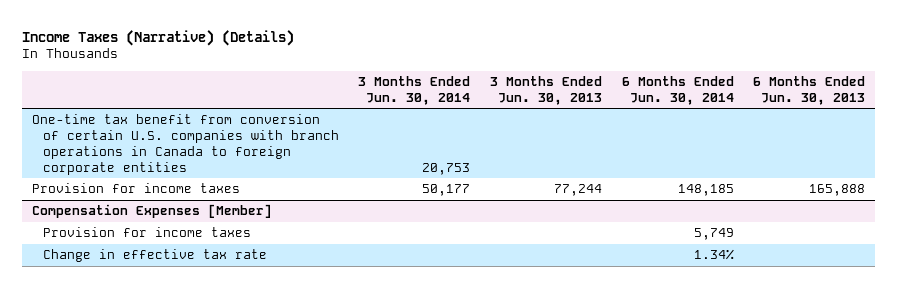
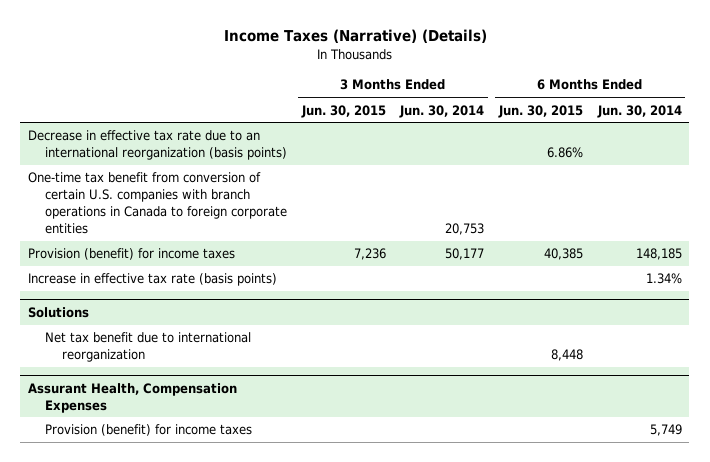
- | 3 Months Ended Jun. 30, 2014 | 3 Months Ended Jun. 30, 2013 | 6 Months Ended Jun. 30, 2014 | 6 Months Ended Jun. 30, 2013
+ | 3 Months Ended Jun. 30, 2015 | 3 Months Ended Jun. 30, 2014 | 6 Months Ended Jun. 30, 2015 | 6 Months Ended Jun. 30, 2014
+ Decrease in effective tax rate due to an international reorganization (basis points) | | | 6.86% |
- Provision for income taxes | 50,177 | 77,244 | 148,185 | 165,888
- Compensation Expenses [Member]
- Provision for income taxes | | | 5,749 |
- Change in effective tax rate | | | 1.34% |
+ Provision (benefit) for income taxes | 7,236 | 50,177 | 40,385 | 148,185
+ Increase in effective tax rate (basis points) | | | | 1.34%
+ Solutions
+ Net tax benefit due to international reorganization | | | 8,448 |
+ Assurant Health, Compensation Expenses
+ Provision (benefit) for income taxes | | | | 5,749

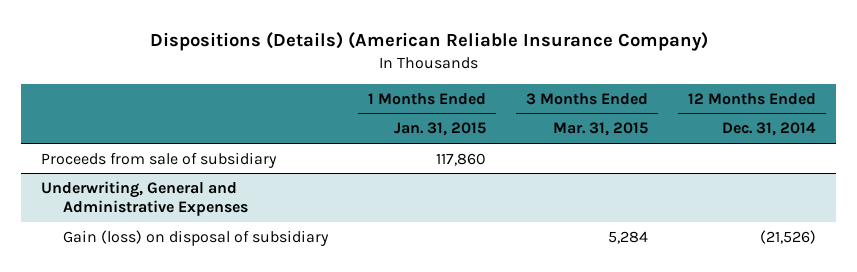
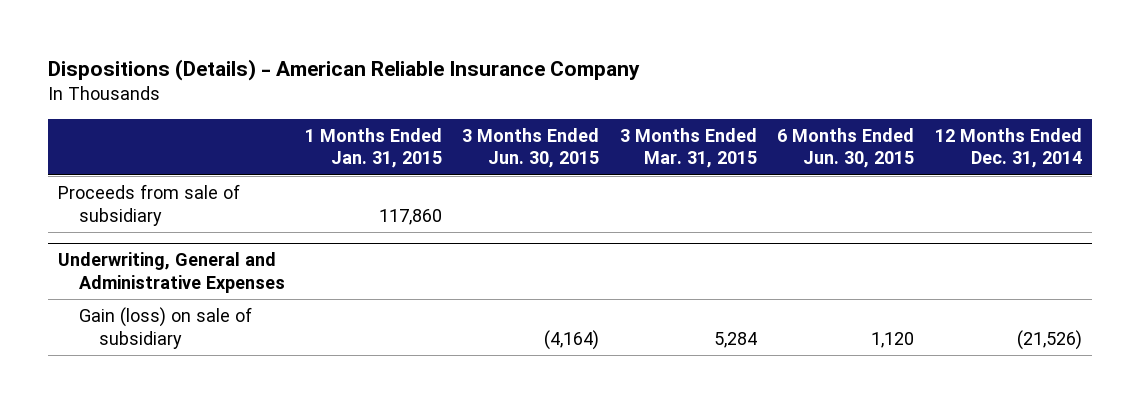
- Dispositions (Details) (American Reliable Insurance Company)
+ Dispositions (Details) - American Reliable Insurance Company
- | 1 Months Ended Jan. 31, 2015 | 3 Months Ended Mar. 31, 2015 | 12 Months Ended Dec. 31, 2014
+ | 1 Months Ended Jan. 31, 2015 | 3 Months Ended Jun. 30, 2015 | 3 Months Ended Mar. 31, 2015 | 6 Months Ended Jun. 30, 2015 | 12 Months Ended Dec. 31, 2014
@ Underwriting, General and Administrative Expenses
- Gain (loss) on disposal of subsidiary | | 5,284 | (21,526)
+ Gain (loss) on sale of subsidiary | | (4,164) | 5,284 | 1,120 | (21,526)

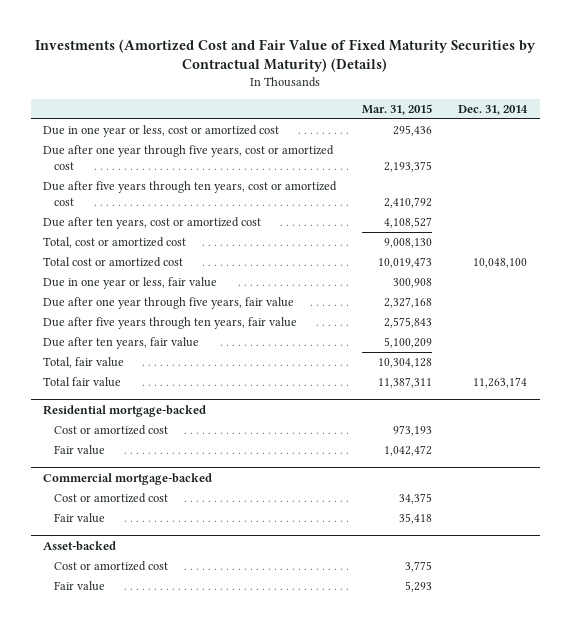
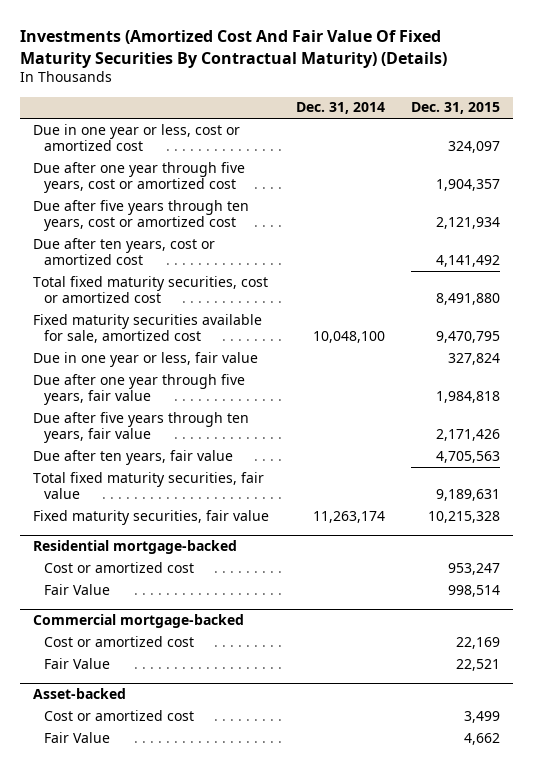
- Investments (Amortized Cost and Fair Value of Fixed Maturity Securities by Contractual Maturity) (Details)
+ Investments (Amortized Cost And Fair Value Of Fixed Maturity Securities By Contractual Maturity) (Details)
- | Mar. 31, 2015 | Dec. 31, 2014
+ | Dec. 31, 2014 | Dec. 31, 2015
- Total, cost or amortized cost | 9,008,130 |
- Total cost or amortized cost | 10,019,473 | 10,048,100
+ Total fixed maturity securities, cost or amortized cost | | 8,491,880
+ Fixed maturity securities available for sale, amortized cost | 10,048,100 | 9,470,795
- Total, fair value | 10,304,128 |
- Total fair value | 11,387,311 | 11,263,174
+ Total fixed maturity securities, fair value | | 9,189,631
+ Fixed maturity securities, fair value | 11,263,174 | 10,215,328
@ Residential mortgage-backed
- Fair value | 1,042,472 |
+ Fair Value | | 998,514
@ Commercial mortgage-backed
- Fair value | 35,418 |
+ Fair Value | | 22,521
@ Asset-backed
- Fair value | 5,293 |
+ Fair Value | | 4,662

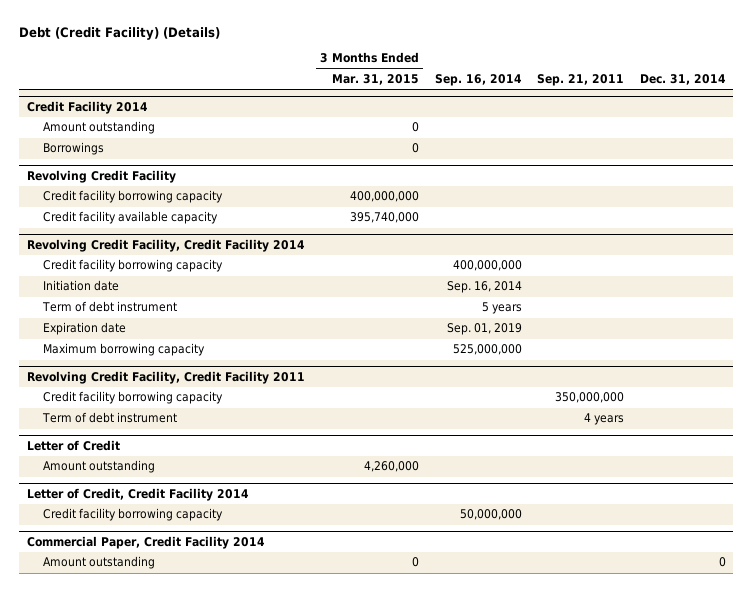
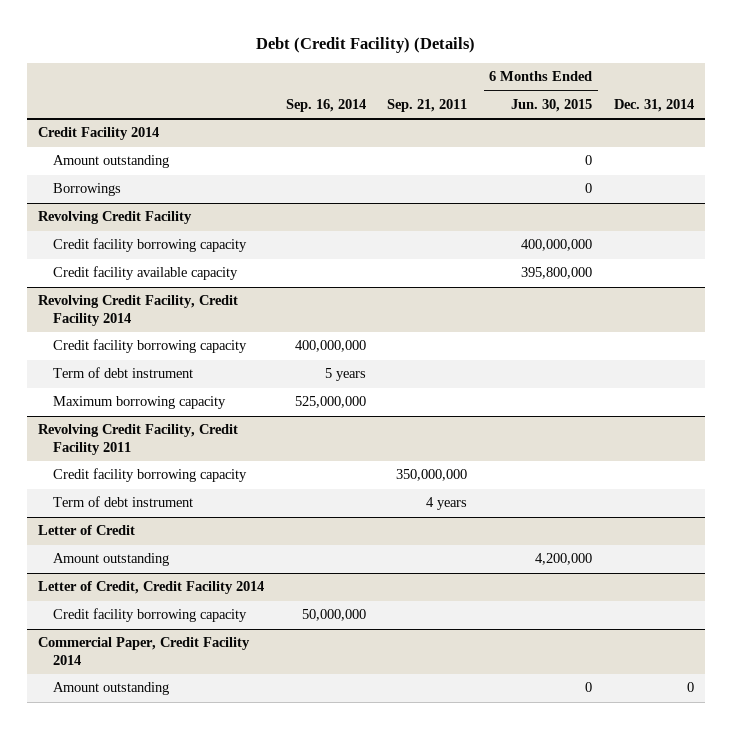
- | 3 Months Ended Mar. 31, 2015 | Sep. 16, 2014 | Sep. 21, 2011 | Dec. 31, 2014
+ | Sep. 16, 2014 | Sep. 21, 2011 | 6 Months Ended Jun. 30, 2015 | Dec. 31, 2014
@ Revolving Credit Facility, Credit Facility 2014
- Initiation date | | Sep. 16, 2014 | |
- Expiration date | | Sep. 01, 2019 | |

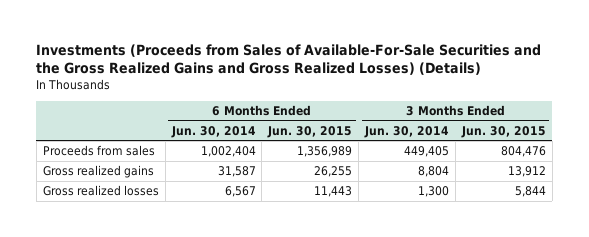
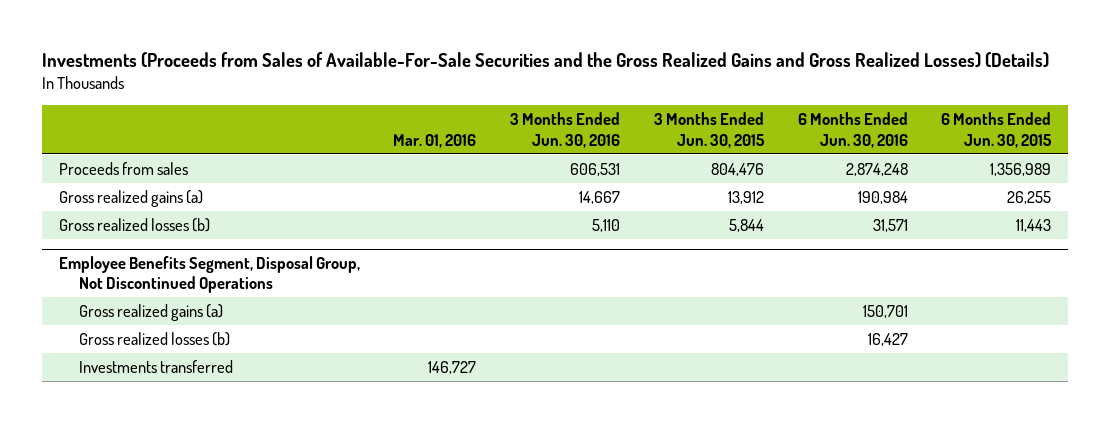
- | 6 Months Ended Jun. 30, 2014 | 6 Months Ended Jun. 30, 2015 | 3 Months Ended Jun. 30, 2014 | 3 Months Ended Jun. 30, 2015
+ | Mar. 01, 2016 | 3 Months Ended Jun. 30, 2016 | 3 Months Ended Jun. 30, 2015 | 6 Months Ended Jun. 30, 2016 | 6 Months Ended Jun. 30, 2015
- Gross realized gains | 31,587 | 26,255 | 8,804 | 13,912
- Gross realized losses | 6,567 | 11,443 | 1,300 | 5,844
+ Gross realized gains (a) | | 14,667 | 13,912 | 190,984 | 26,255
+ Gross realized losses (b) | | 5,110 | 5,844 | 31,571 | 11,443
+ Employee Benefits Segment, Disposal Group, Not Discontinued Operations
+ Gross realized gains (a) | | | | 150,701 |
+ Gross realized losses (b) | | | | 16,427 |
+ Investments transferred | 146,727 | | | |

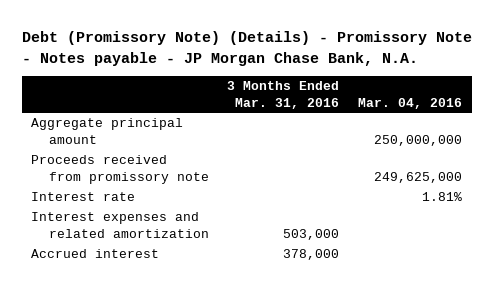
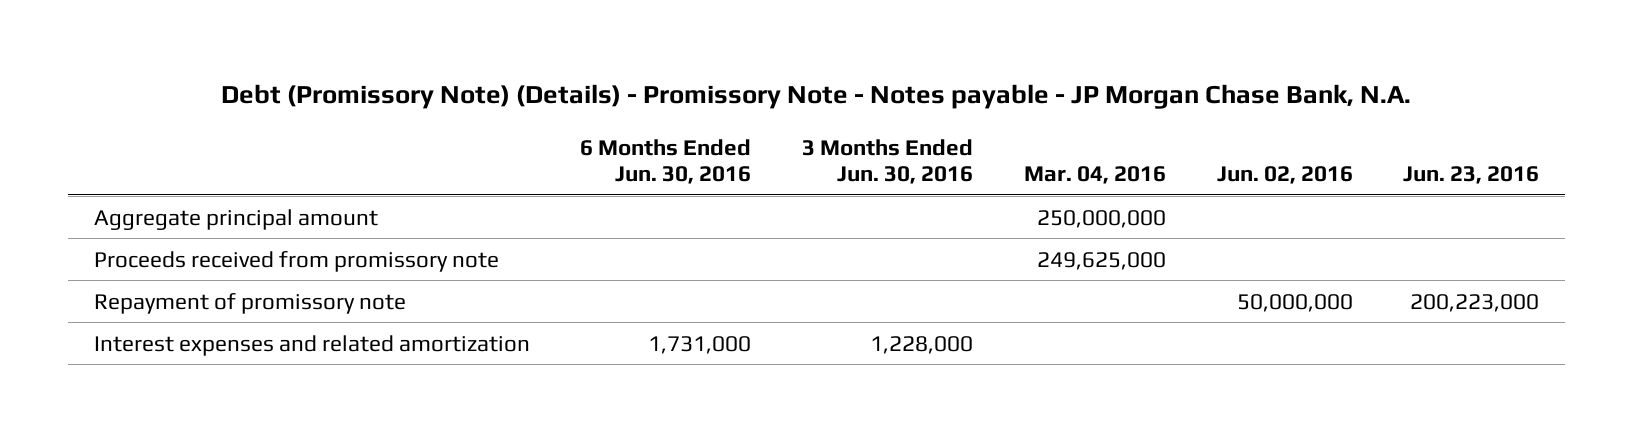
- | 3 Months Ended Mar. 31, 2016 | Mar. 04, 2016
+ | 6 Months Ended Jun. 30, 2016 | 3 Months Ended Jun. 30, 2016 | Mar. 04, 2016 | Jun. 02, 2016 | Jun. 23, 2016
- Interest rate | | 1.81%
+ Repayment of promissory note | | | | 50,000,000 | 200,223,000
- Accrued interest | 378,000 |

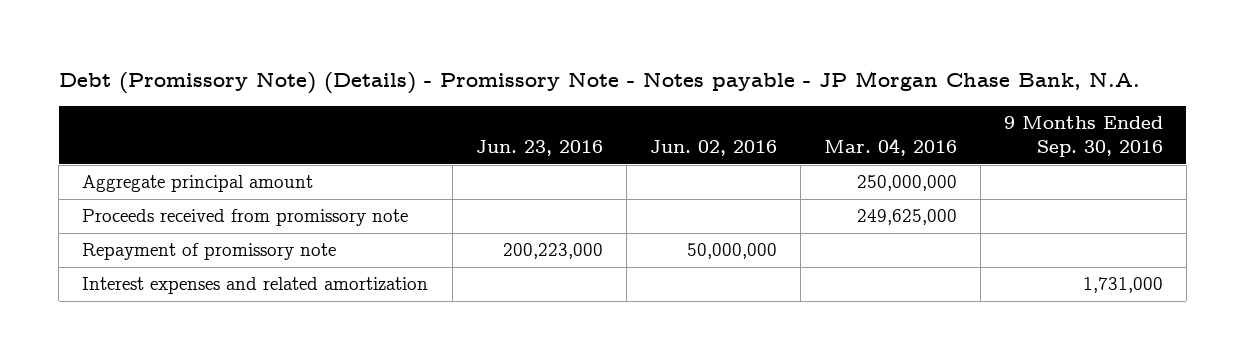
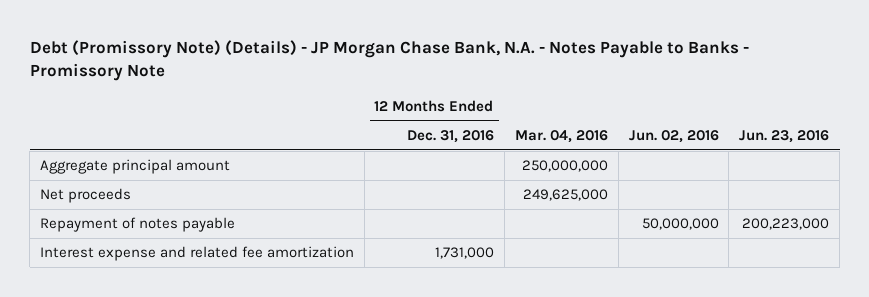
- Debt (Promissory Note) (Details) - Promissory Note - Notes payable - JP Morgan Chase Bank, N.A.
+ Debt (Promissory Note) (Details) - JP Morgan Chase Bank, N.A. - Notes Payable to Banks - Promissory Note
- | Jun. 23, 2016 | Jun. 02, 2016 | Mar. 04, 2016 | 9 Months Ended Sep. 30, 2016
+ | 12 Months Ended Dec. 31, 2016 | Mar. 04, 2016 | Jun. 02, 2016 | Jun. 23, 2016
- Proceeds received from promissory note | | | 249,625,000 |
- Repayment of promissory note | 200,223,000 | 50,000,000 | |
- Interest expenses and related amortization | | | | 1,731,000
+ Net proceeds | | 249,625,000 | |
+ Repayment of notes payable | | | 50,000,000 | 200,223,000
+ Interest expense and related fee amortization | 1,731,000 | | |

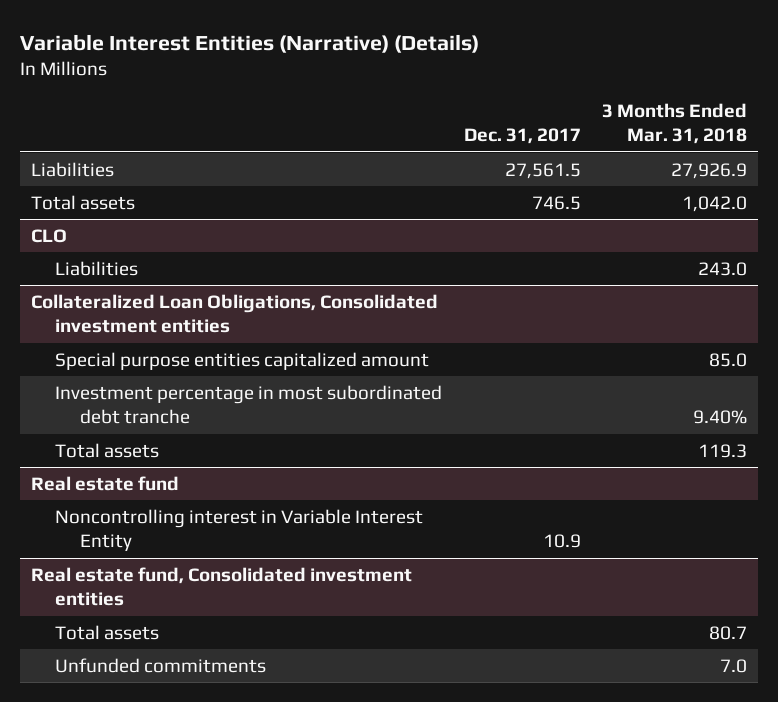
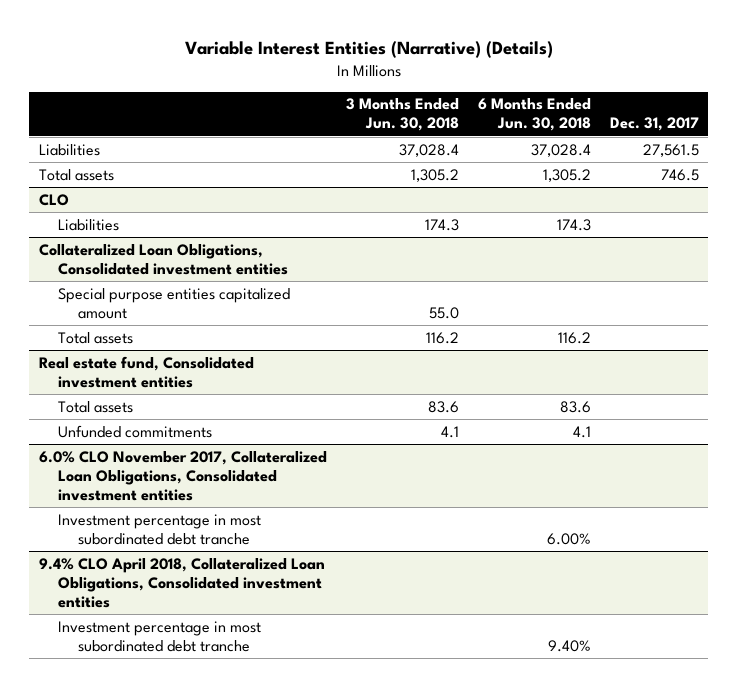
- | Dec. 31, 2017 | 3 Months Ended Mar. 31, 2018
+ | 3 Months Ended Jun. 30, 2018 | 6 Months Ended Jun. 30, 2018 | Dec. 31, 2017
@ Collateralized Loan Obligations, Consolidated investment entities
- Investment percentage in most subordinated debt tranche | | 9.40%
- Real estate fund
- Noncontrolling interest in Variable Interest Entity | 10.9 |
+ 6.0% CLO November 2017, Collateralized Loan Obligations, Consolidated investment entities
+ Investment percentage in most subordinated debt tranche | | 6.00% |
+ 9.4% CLO April 2018, Collateralized Loan Obligations, Consolidated investment entities
+ Investment percentage in most subordinated debt tranche | | 9.40% |

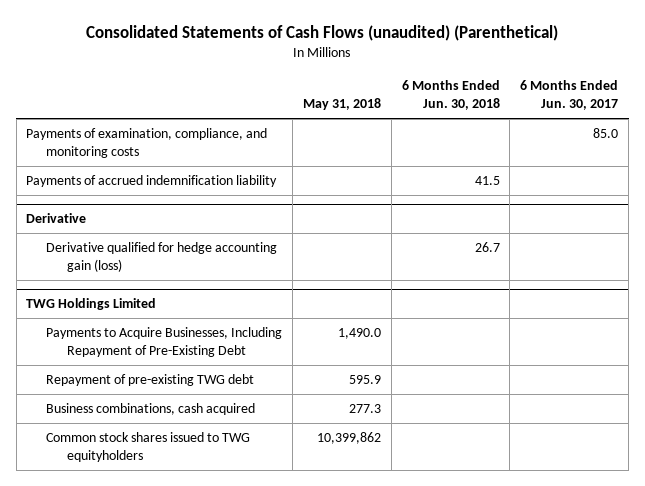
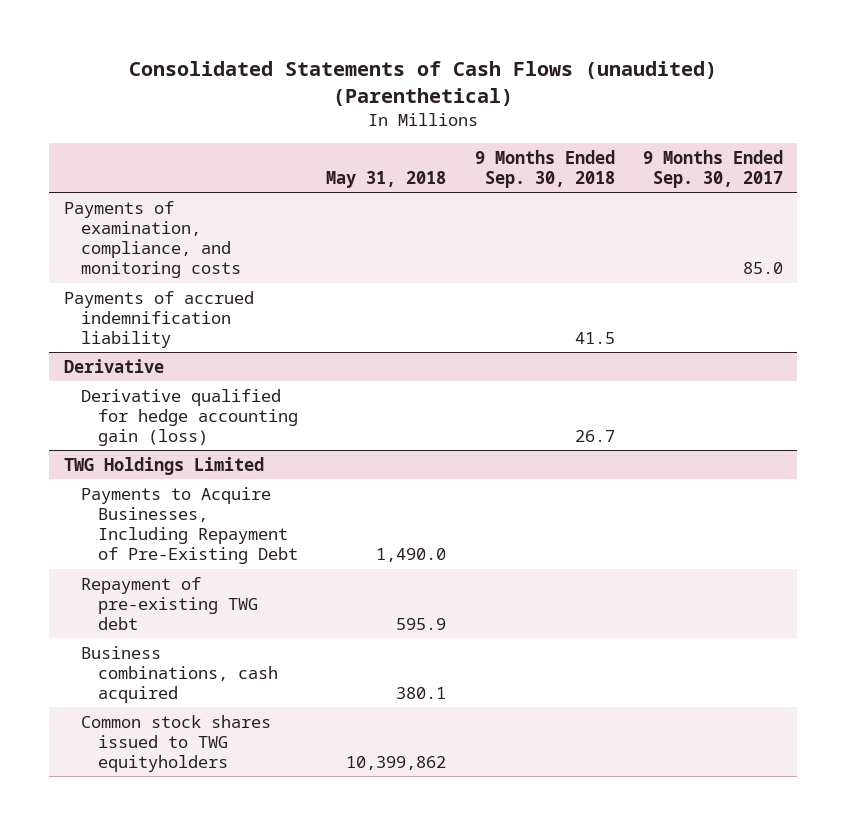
- | May 31, 2018 | 6 Months Ended Jun. 30, 2018 | 6 Months Ended Jun. 30, 2017
+ | May 31, 2018 | 9 Months Ended Sep. 30, 2018 | 9 Months Ended Sep. 30, 2017
@ TWG Holdings Limited
- Business combinations, cash acquired | 277.3 | |
+ Business combinations, cash acquired | 380.1 | |

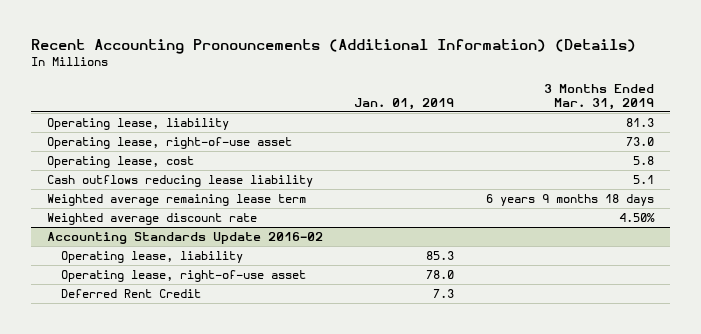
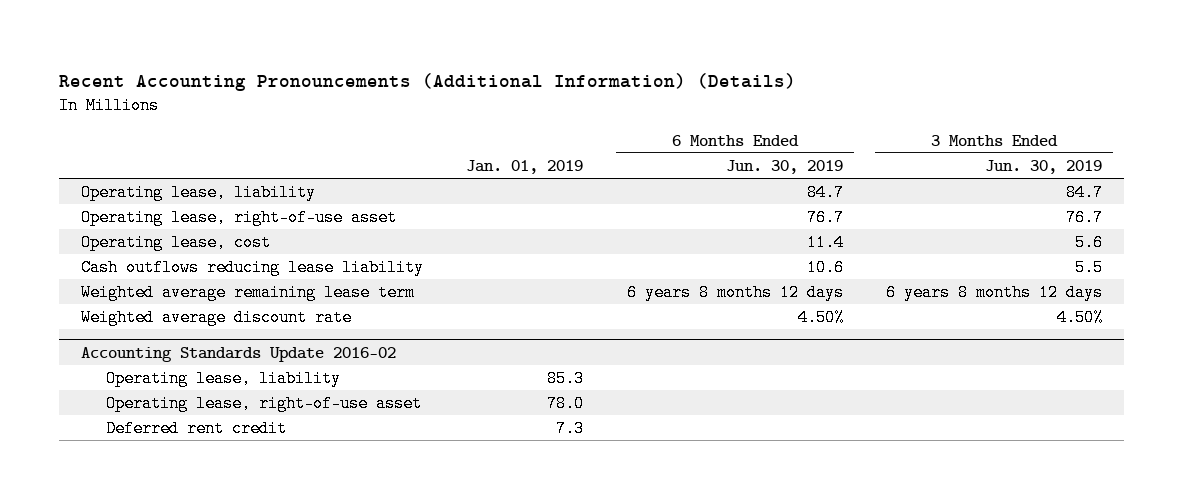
- | Jan. 01, 2019 | 3 Months Ended Mar. 31, 2019
+ | Jan. 01, 2019 | 6 Months Ended Jun. 30, 2019 | 3 Months Ended Jun. 30, 2019
@ Accounting Standards Update 2016-02
- Deferred Rent Credit | 7.3 |
+ Deferred rent credit | 7.3 | |

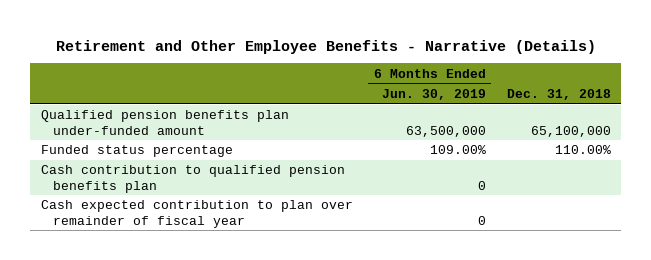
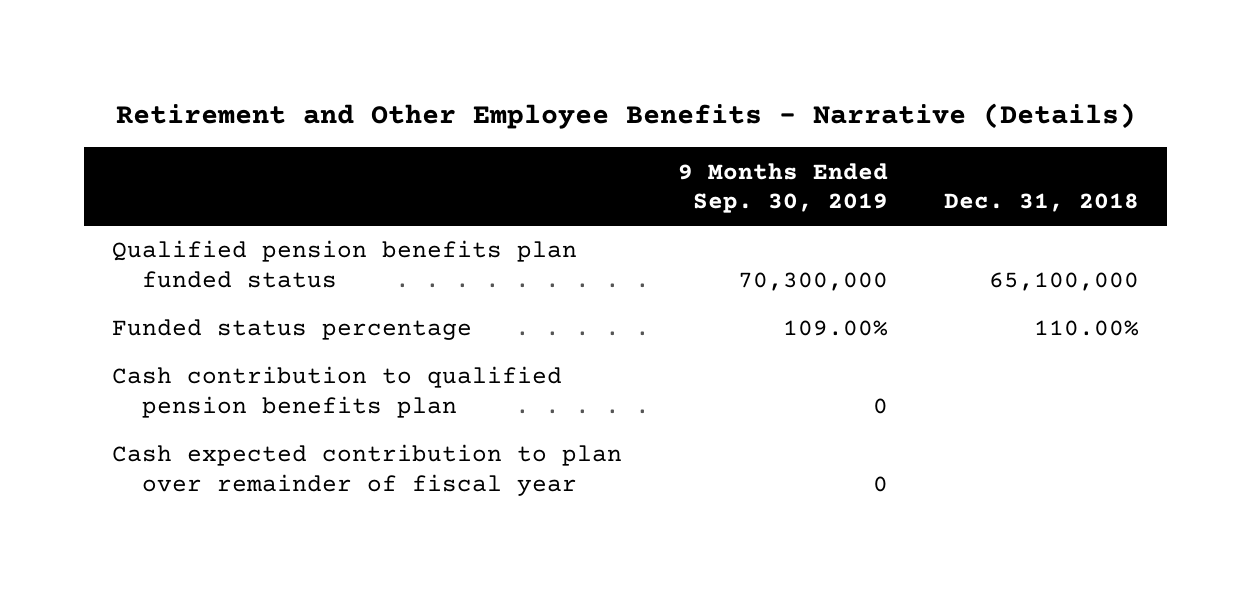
- | 6 Months Ended Jun. 30, 2019 | Dec. 31, 2018
+ | 9 Months Ended Sep. 30, 2019 | Dec. 31, 2018
- Qualified pension benefits plan under-funded amount | 63,500,000 | 65,100,000
+ Qualified pension benefits plan funded status | 70,300,000 | 65,100,000

